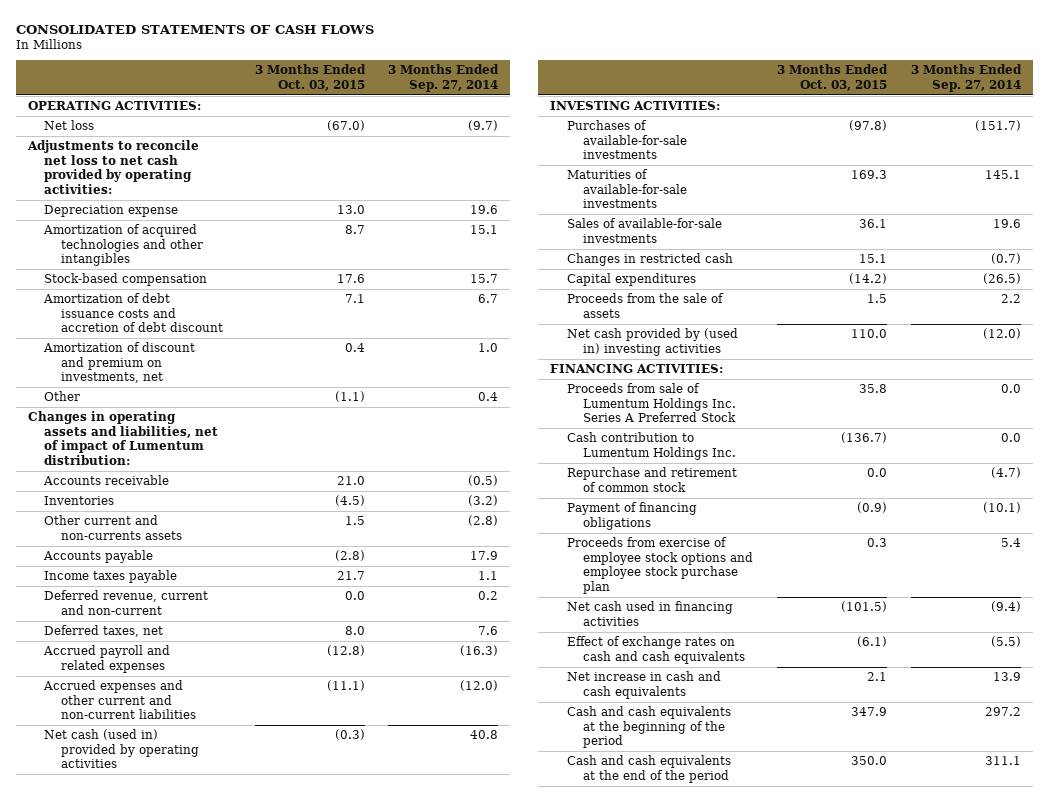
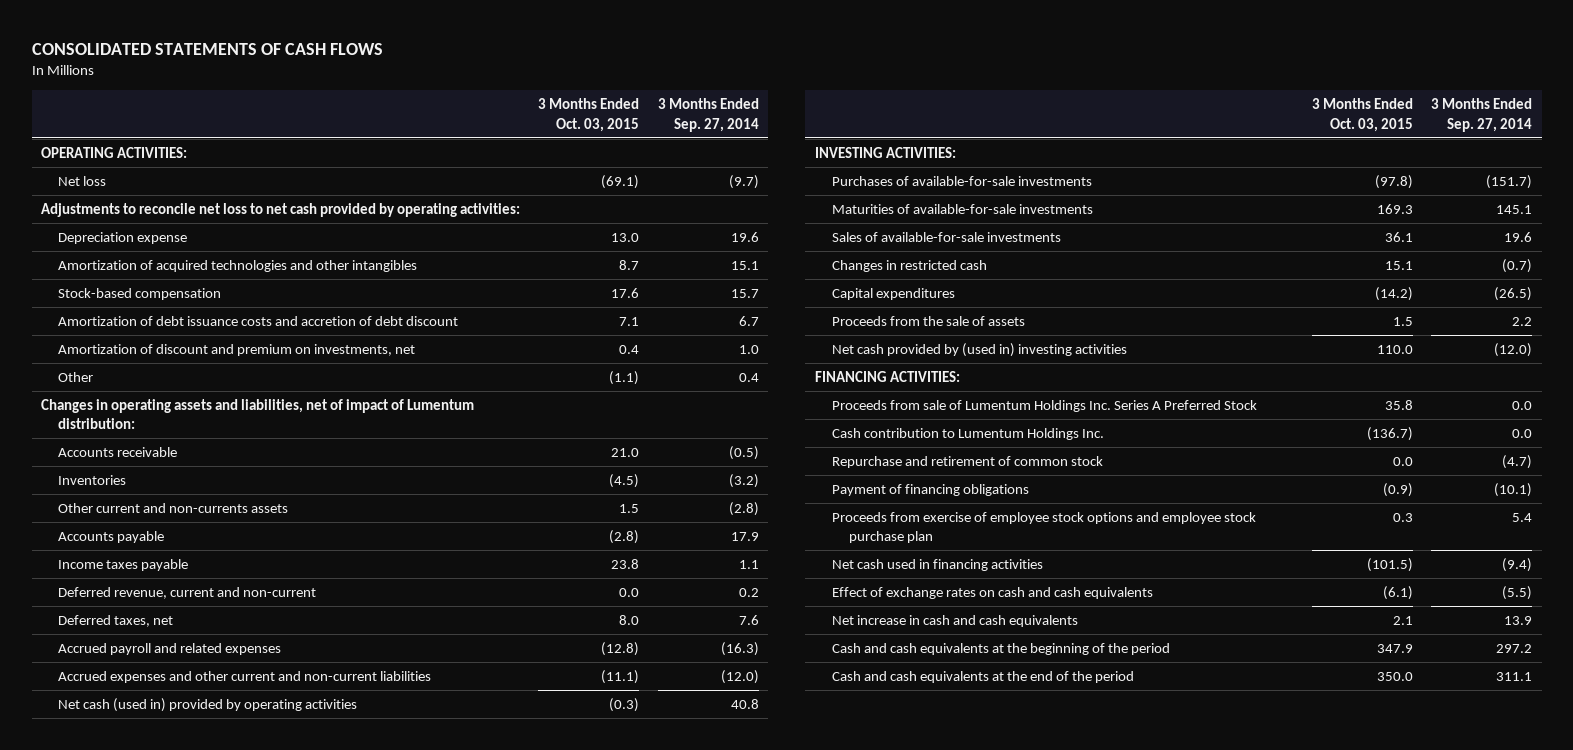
- Net loss | (67.0) | (9.7)
+ Net loss | (69.1) | (9.7)
- Income taxes payable | 21.7 | 1.1
+ Income taxes payable | 23.8 | 1.1

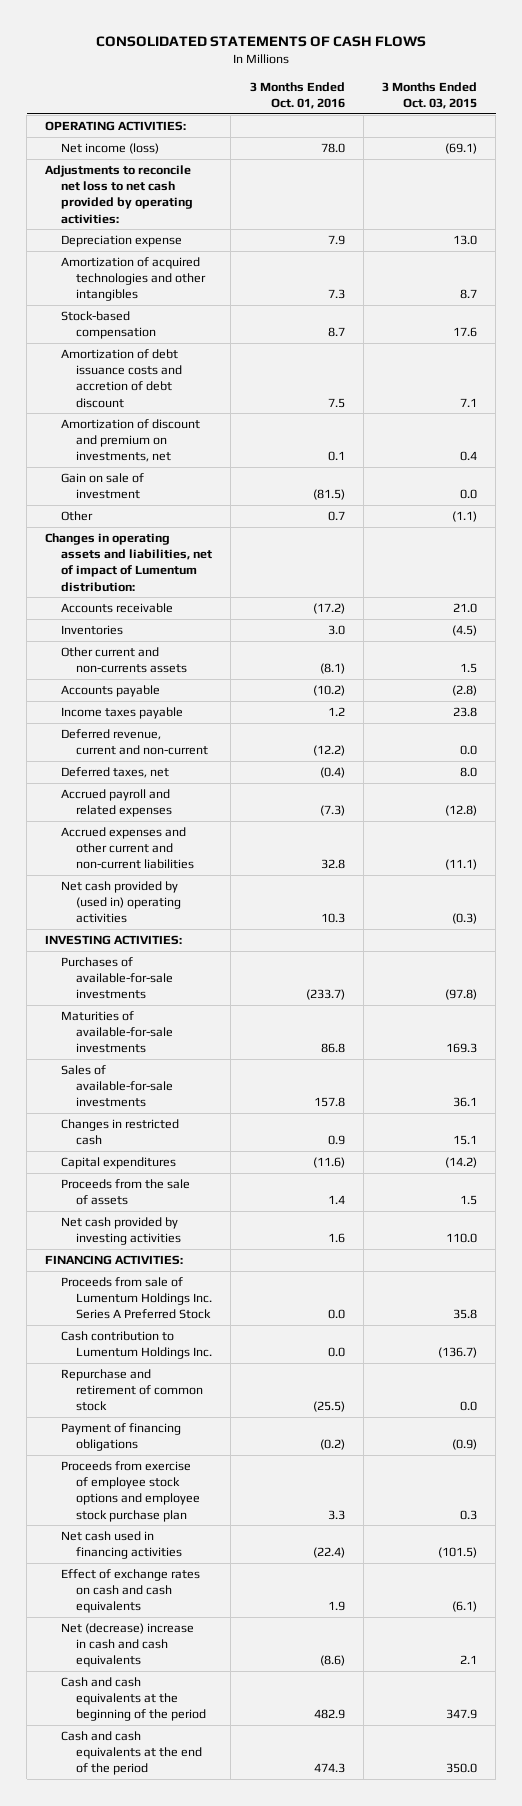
- | 3 Months Ended Oct. 03, 2015 | 3 Months Ended Sep. 27, 2014
+ | 3 Months Ended Oct. 01, 2016 | 3 Months Ended Oct. 03, 2015
- Net loss | (69.1) | (9.7)
+ Net income (loss) | 78.0 | (69.1)
+ Gain on sale of investment | (81.5) | 0.0
- Net cash (used in) provided by operating activities | (0.3) | 40.8
+ Net cash provided by (used in) operating activities | 10.3 | (0.3)
- Net cash provided by (used in) investing activities | 110.0 | (12.0)
+ Net cash provided by investing activities | 1.6 | 110.0
- Net increase in cash and cash equivalents | 2.1 | 13.9
+ Net (decrease) increase in cash and cash equivalents | (8.6) | 2.1

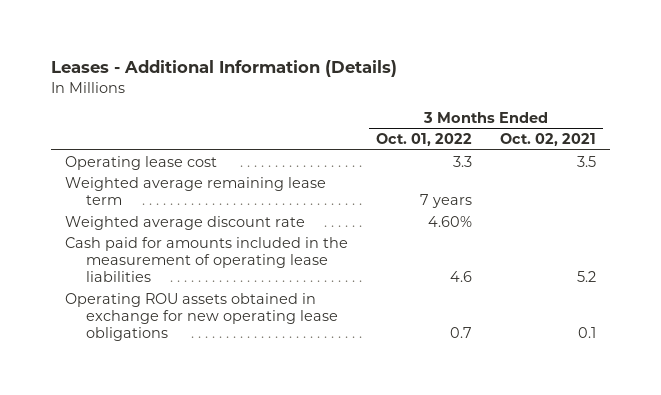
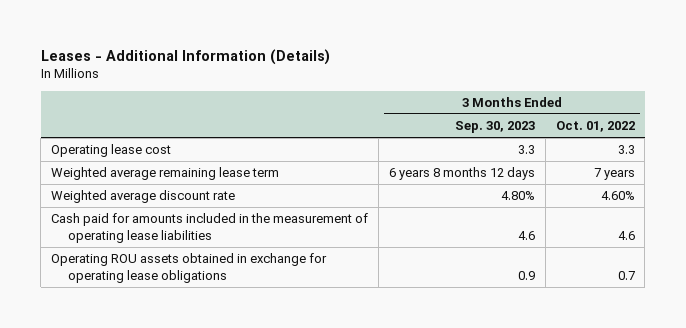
- | 3 Months Ended Oct. 01, 2022 | 3 Months Ended Oct. 02, 2021
+ | 3 Months Ended Sep. 30, 2023 | 3 Months Ended Oct. 01, 2022
- Operating ROU assets obtained in exchange for new operating lease obligations | 0.7 | 0.1
+ Operating ROU assets obtained in exchange for operating lease obligations | 0.9 | 0.7

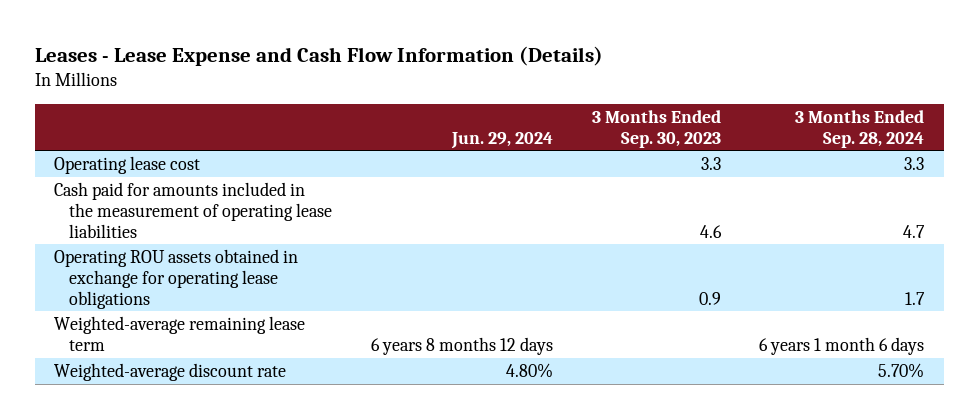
- Leases - Additional Information (Details)
+ Leases - Lease Expense and Cash Flow Information (Details)
- | 3 Months Ended Sep. 30, 2023 | 3 Months Ended Oct. 01, 2022
+ | Jun. 29, 2024 | 3 Months Ended Sep. 30, 2023 | 3 Months Ended Sep. 28, 2024
- Weighted average remaining lease term | 6 years 8 months 12 days | 7 years
- Weighted average discount rate | 4.80% | 4.60%
+ Weighted-average remaining lease term | 6 years 8 months 12 days | | 6 years 1 month 6 days
+ Weighted-average discount rate | 4.80% | | 5.70%

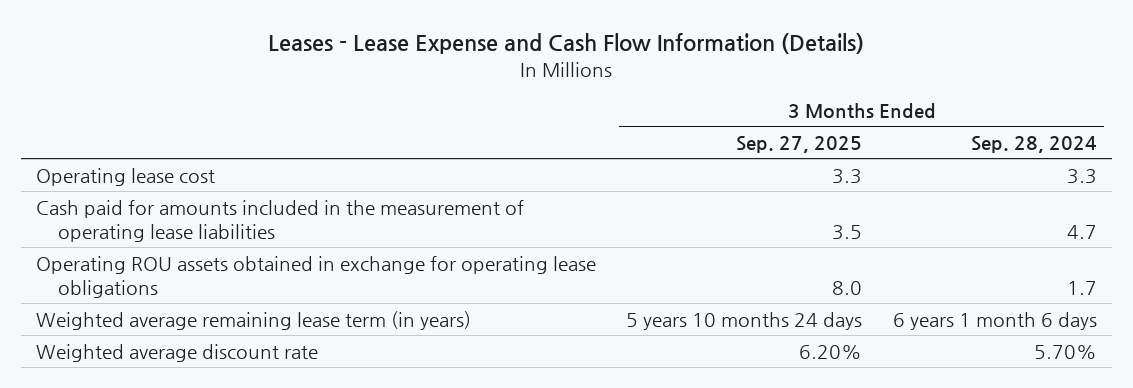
- | Jun. 29, 2024 | 3 Months Ended Sep. 30, 2023 | 3 Months Ended Sep. 28, 2024
+ | 3 Months Ended Sep. 27, 2025 | 3 Months Ended Sep. 28, 2024
- Weighted-average remaining lease term | 6 years 8 months 12 days | | 6 years 1 month 6 days
- Weighted-average discount rate | 4.80% | | 5.70%
+ Weighted average remaining lease term (in years) | 5 years 10 months 24 days | 6 years 1 month 6 days
+ Weighted average discount rate | 6.20% | 5.70%

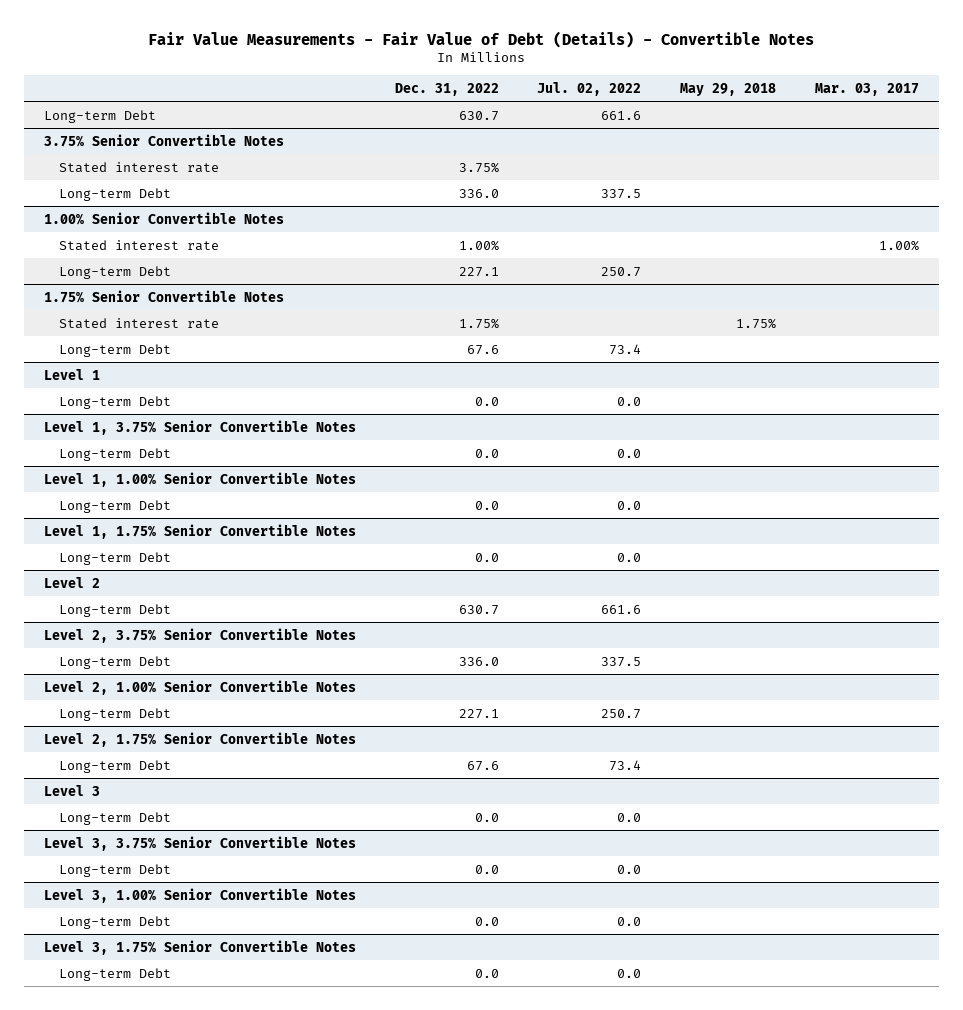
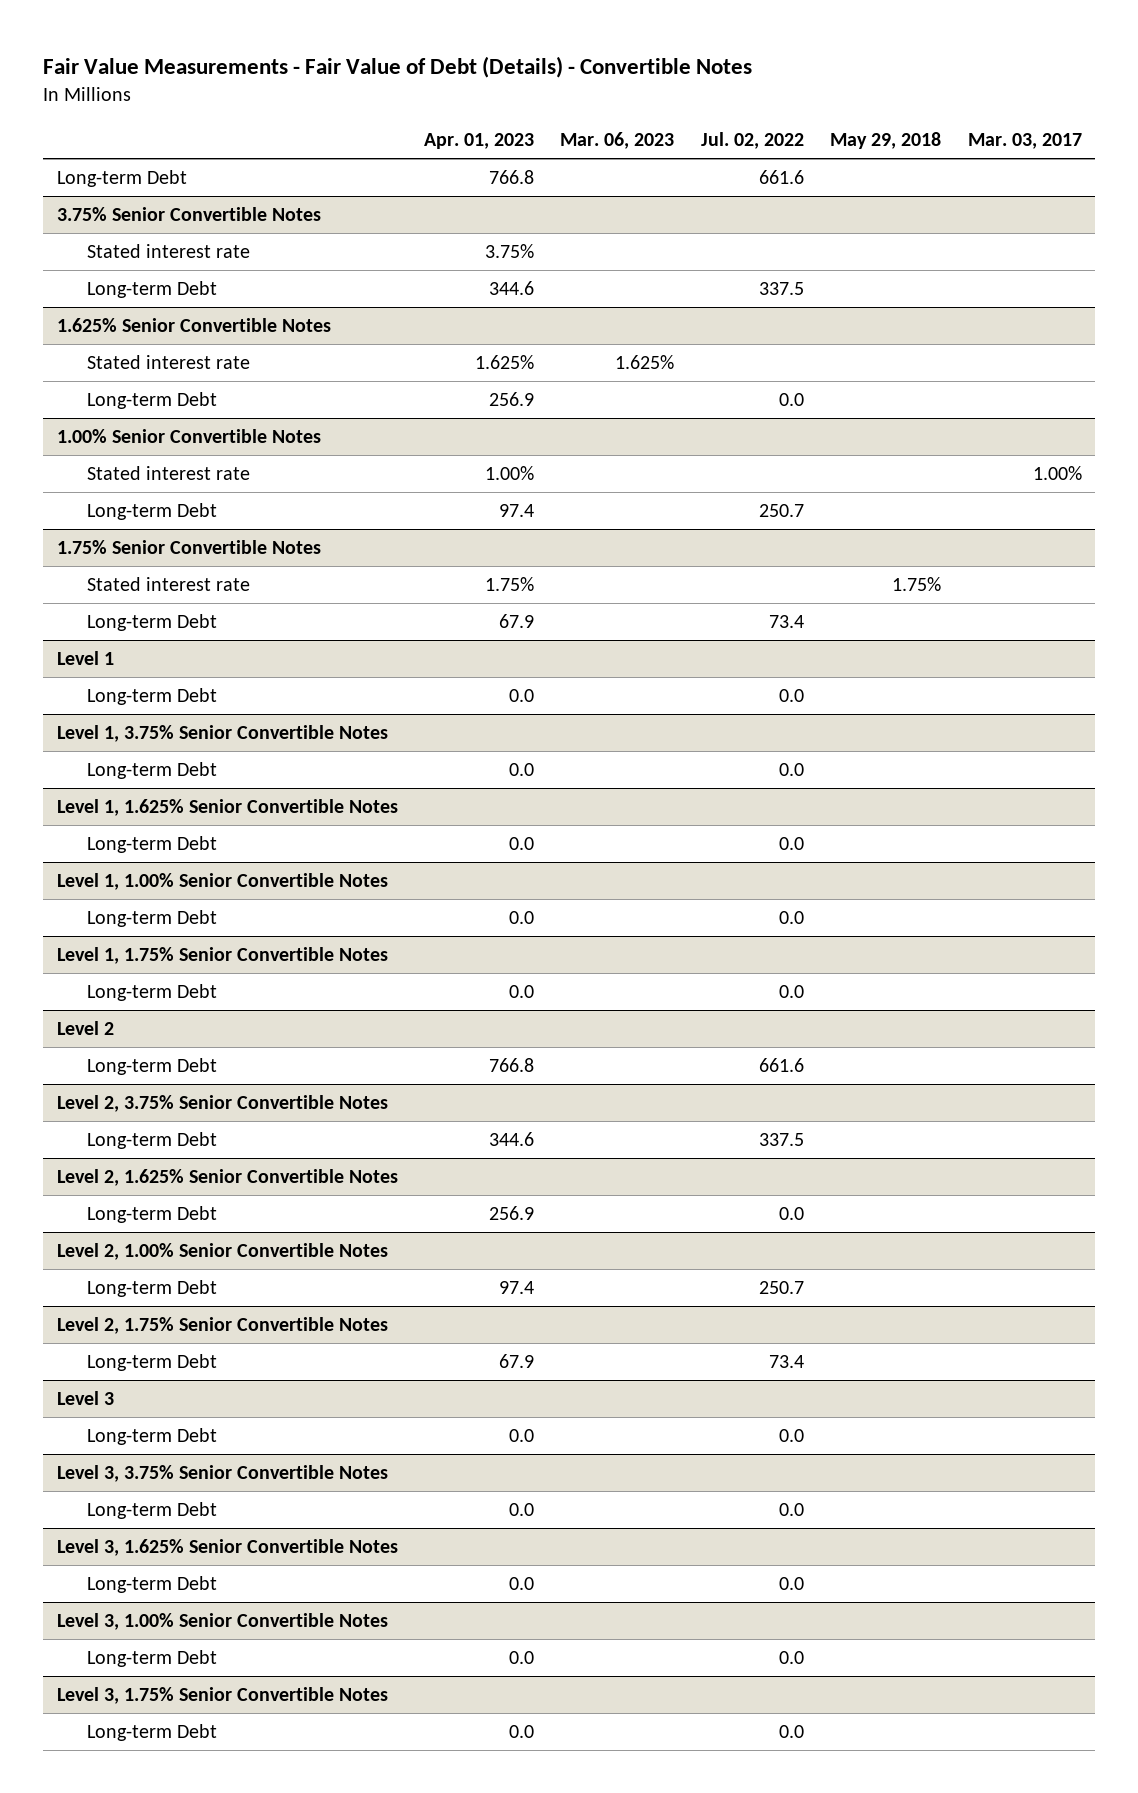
- | Dec. 31, 2022 | Jul. 02, 2022 | May 29, 2018 | Mar. 03, 2017
+ | Apr. 01, 2023 | Mar. 06, 2023 | Jul. 02, 2022 | May 29, 2018 | Mar. 03, 2017
+ 1.625% Senior Convertible Notes
+ Stated interest rate | 1.625% | 1.625% | | |
+ Long-term Debt | 256.9 | | 0.0 | |
+ Level 1, 1.625% Senior Convertible Notes
+ Long-term Debt | 0.0 | | 0.0 | |
+ Level 2, 1.625% Senior Convertible Notes
+ Long-term Debt | 256.9 | | 0.0 | |
+ Level 3, 1.625% Senior Convertible Notes
+ Long-term Debt | 0.0 | | 0.0 | |

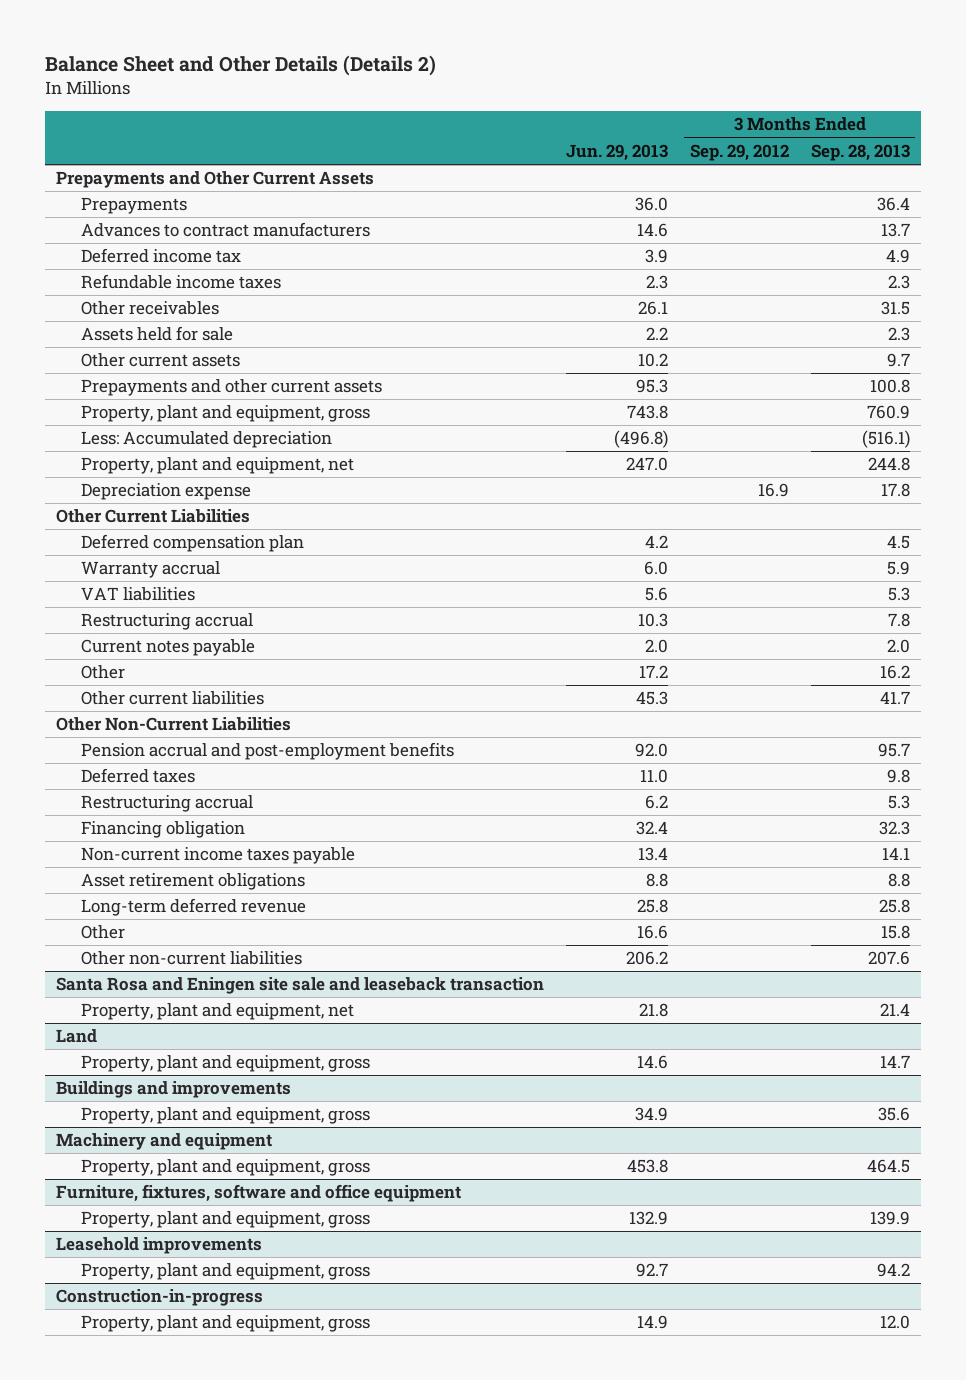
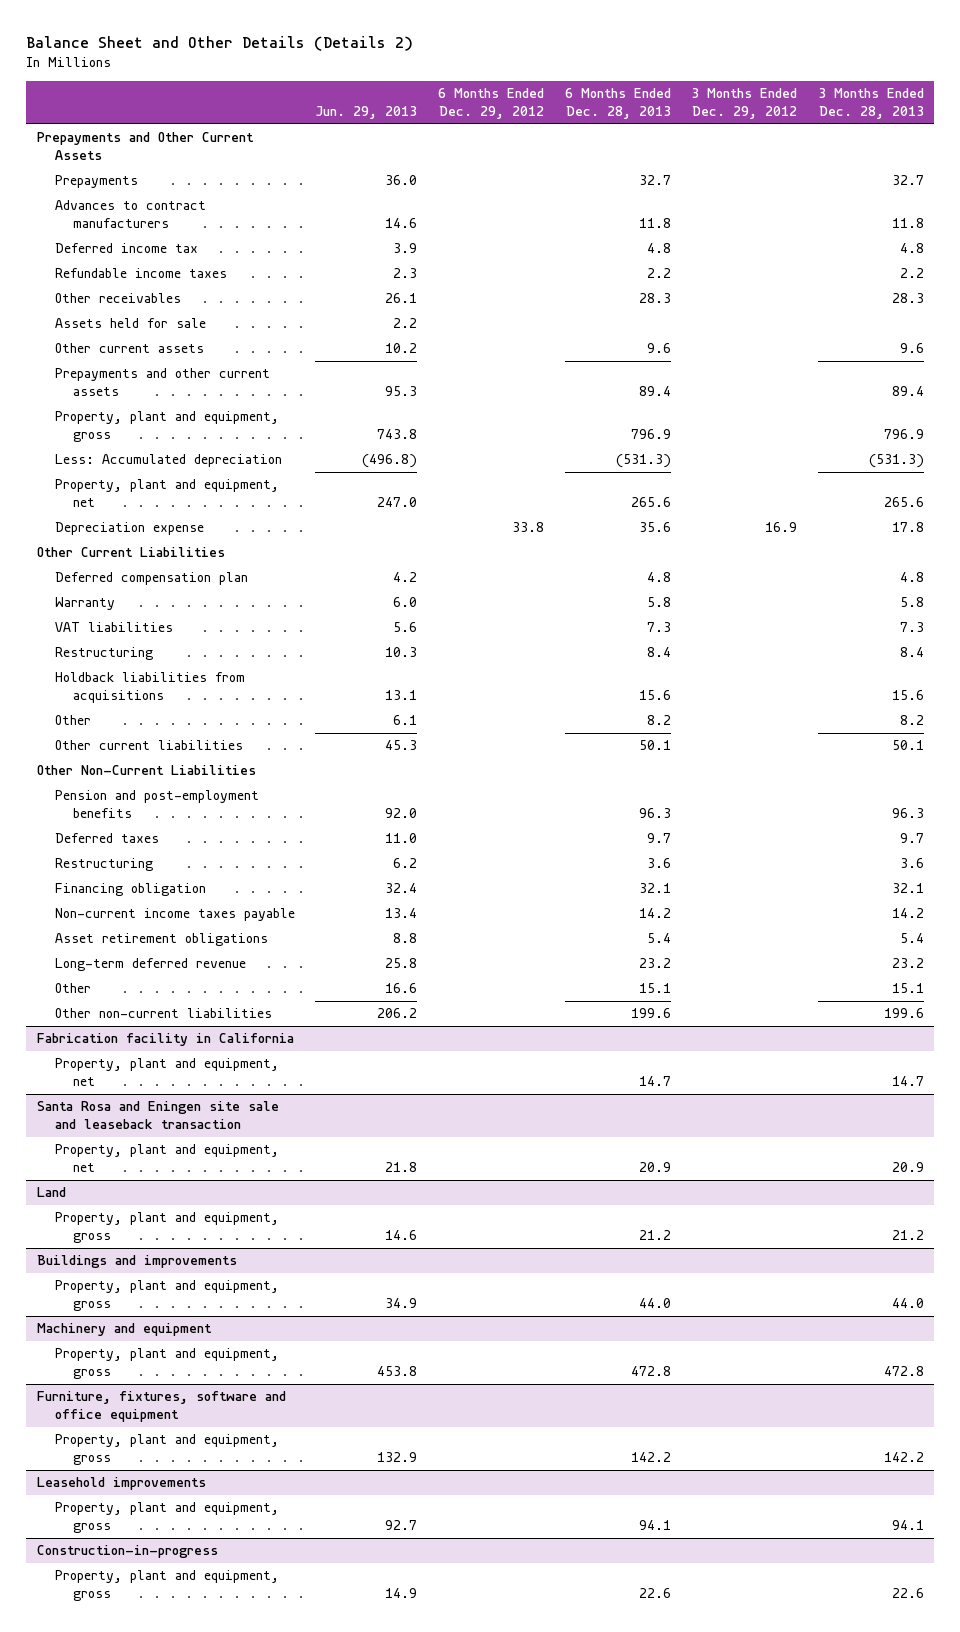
- | Jun. 29, 2013 | 3 Months Ended Sep. 29, 2012 | 3 Months Ended Sep. 28, 2013
+ | Jun. 29, 2013 | 6 Months Ended Dec. 29, 2012 | 6 Months Ended Dec. 28, 2013 | 3 Months Ended Dec. 29, 2012 | 3 Months Ended Dec. 28, 2013
- Warranty accrual | 6.0 | | 5.9
+ Warranty | 6.0 | | 5.8 | | 5.8
- Restructuring accrual | 10.3 | | 7.8
- Current notes payable | 2.0 | | 2.0
- Other | 17.2 | | 16.2
+ Restructuring | 10.3 | | 8.4 | | 8.4
+ Holdback liabilities from acquisitions | 13.1 | | 15.6 | | 15.6
+ Other | 6.1 | | 8.2 | | 8.2
- Pension accrual and post-employment benefits | 92.0 | | 95.7
+ Pension and post-employment benefits | 92.0 | | 96.3 | | 96.3
- Restructuring accrual | 6.2 | | 5.3
+ Restructuring | 6.2 | | 3.6 | | 3.6
+ Fabrication facility in California
+ Property, plant and equipment, net | | | 14.7 | | 14.7

